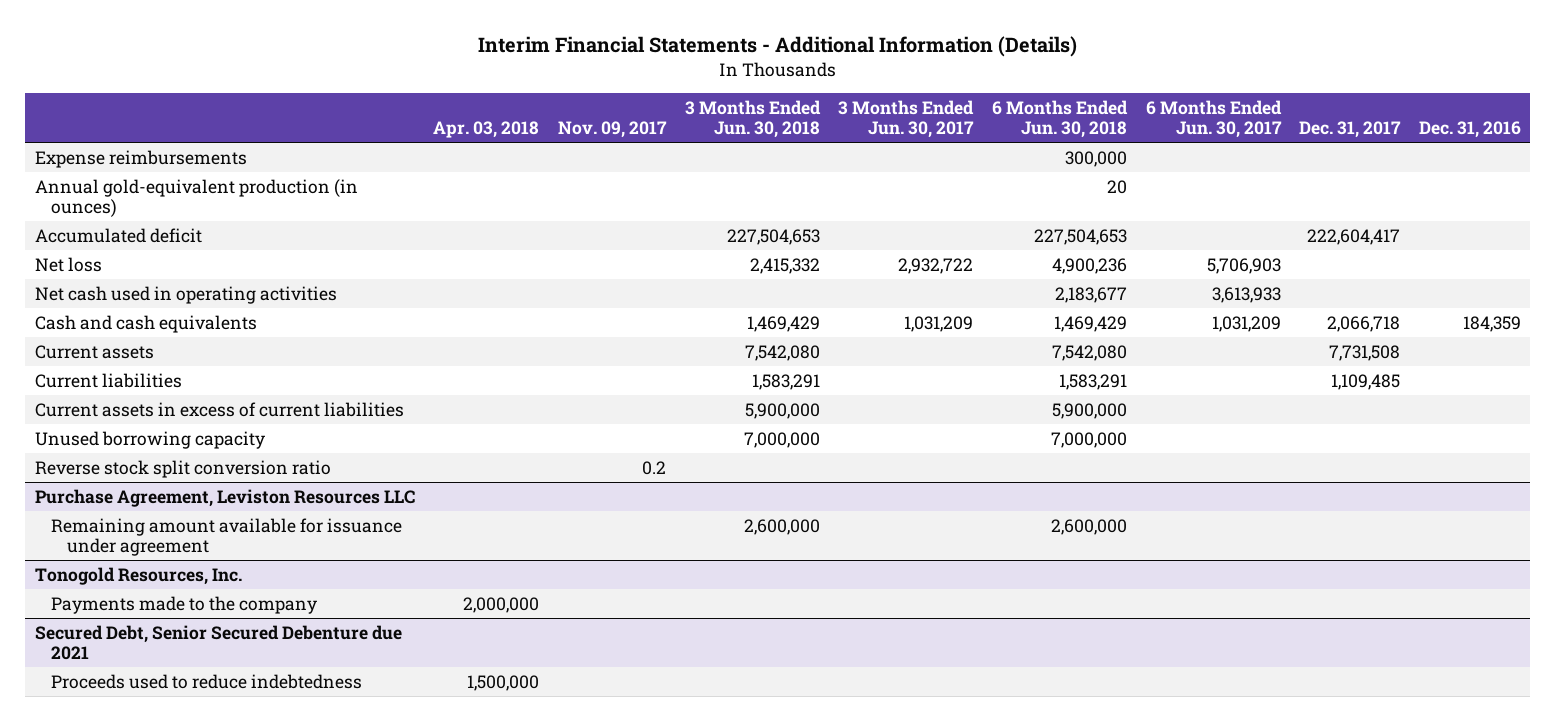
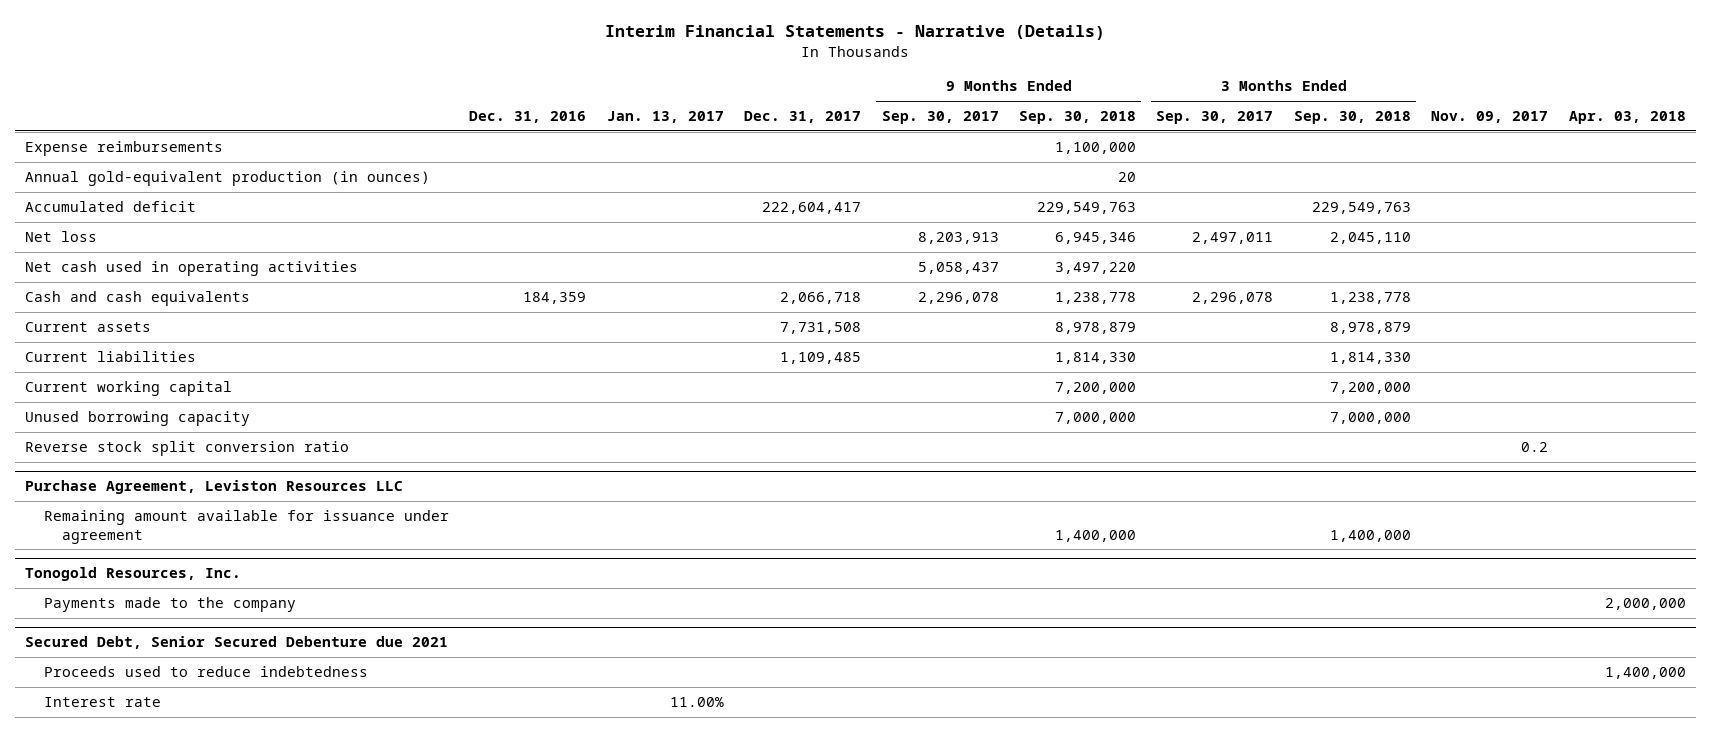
- Interim Financial Statements - Additional Information (Details)
+ Interim Financial Statements - Narrative (Details)
- | Apr. 03, 2018 | Nov. 09, 2017 | 3 Months Ended Jun. 30, 2018 | 3 Months Ended Jun. 30, 2017 | 6 Months Ended Jun. 30, 2018 | 6 Months Ended Jun. 30, 2017 | Dec. 31, 2017 | Dec. 31, 2016
+ | Dec. 31, 2016 | Jan. 13, 2017 | Dec. 31, 2017 | 9 Months Ended Sep. 30, 2017 | 9 Months Ended Sep. 30, 2018 | 3 Months Ended Sep. 30, 2017 | 3 Months Ended Sep. 30, 2018 | Nov. 09, 2017 | Apr. 03, 2018
- Current assets in excess of current liabilities | | | 5,900,000 | | 5,900,000 | | |
+ Current working capital | | | | | 7,200,000 | | 7,200,000 | |
@ Secured Debt, Senior Secured Debenture due 2021
- Proceeds used to reduce indebtedness | 1,500,000 | | | | | | |
+ Proceeds used to reduce indebtedness | | | | | | | | | 1,400,000
+ Interest rate | | 11.00% | | | | | | |

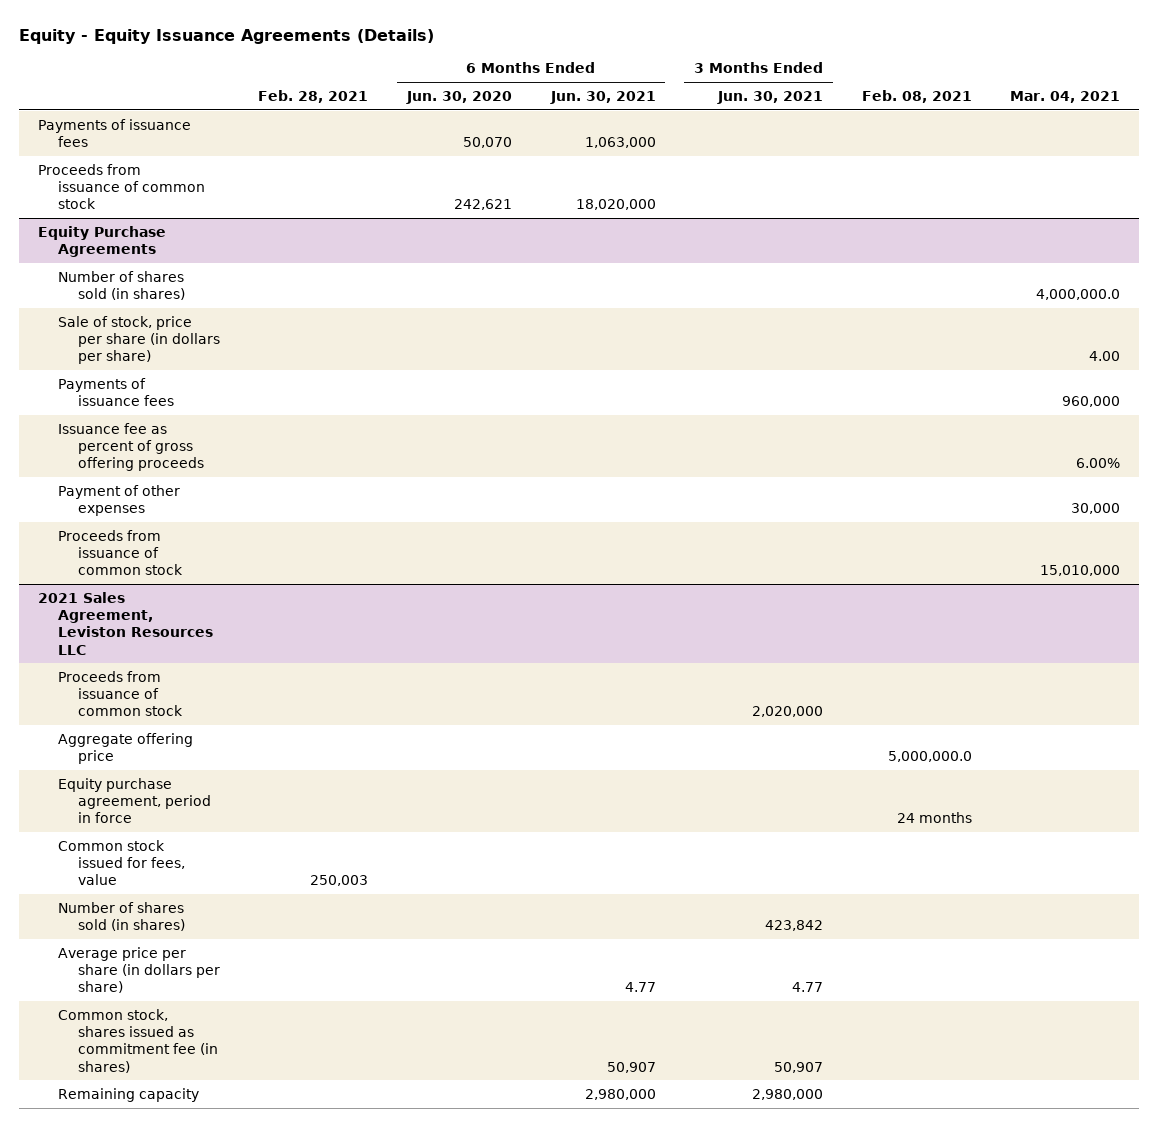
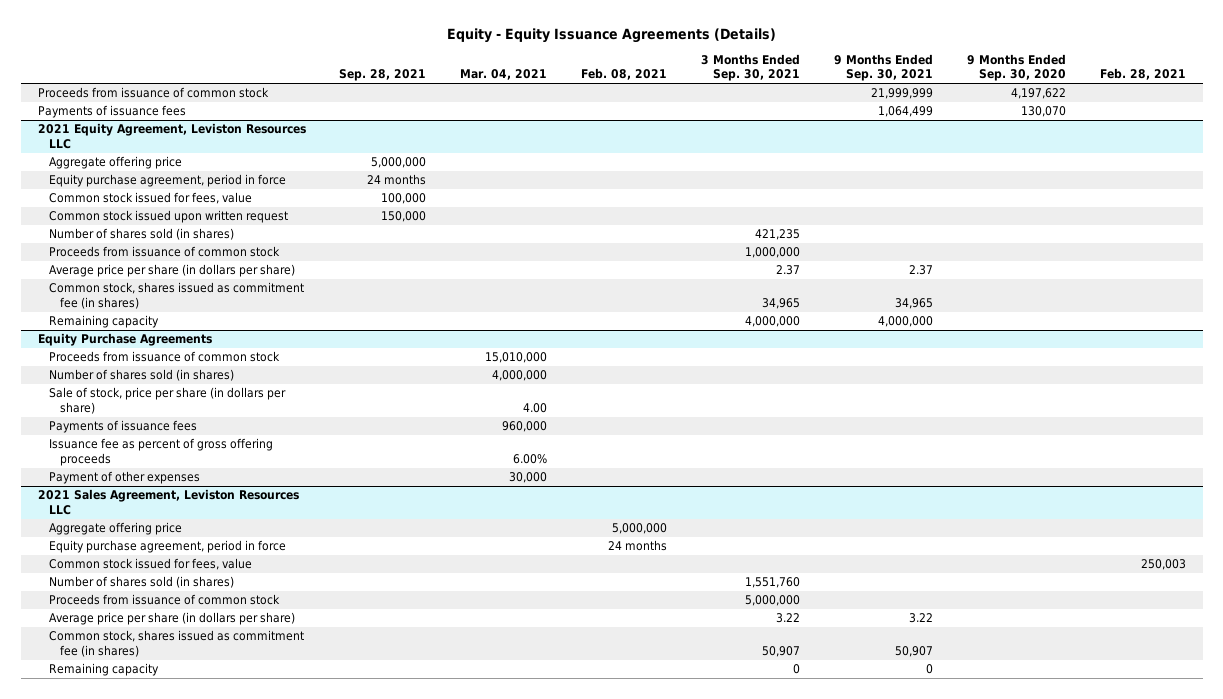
- | Feb. 28, 2021 | 6 Months Ended Jun. 30, 2020 | 6 Months Ended Jun. 30, 2021 | 3 Months Ended Jun. 30, 2021 | Feb. 08, 2021 | Mar. 04, 2021
+ | Sep. 28, 2021 | Mar. 04, 2021 | Feb. 08, 2021 | 3 Months Ended Sep. 30, 2021 | 9 Months Ended Sep. 30, 2021 | 9 Months Ended Sep. 30, 2020 | Feb. 28, 2021
moved down: Payments of issuance fees | | | | | 1,064,499 | 130,070 |
+ 2021 Equity Agreement, Leviston Resources LLC
+ Aggregate offering price | 5,000,000 | | | | | |
+ Equity purchase agreement, period in force | 24 months | | | | | |
+ Common stock issued for fees, value | 100,000 | | | | | |
+ Common stock issued upon written request | 150,000 | | | | | |
+ Number of shares sold (in shares) | | | | 421,235 | | |
+ Proceeds from issuance of common stock | | | | 1,000,000 | | |
+ Average price per share (in dollars per share) | | | | 2.37 | 2.37 | |
+ Common stock, shares issued as commitment fee (in shares) | | | | 34,965 | 34,965 | |
+ Remaining capacity | | | | 4,000,000 | 4,000,000 | |
@ Equity Purchase Agreements
- Number of shares sold (in shares) | | | | | | 4,000,000.0
moved up: Proceeds from issuance of common stock | | 15,010,000 | | | | |
+ Number of shares sold (in shares) | | 4,000,000 | | | | |
@ 2021 Sales Agreement, Leviston Resources LLC
- Aggregate offering price | | | | | 5,000,000.0 |
+ Aggregate offering price | | | 5,000,000 | | | |
moved down: Proceeds from issuance of common stock | | | | 5,000,000 | | |

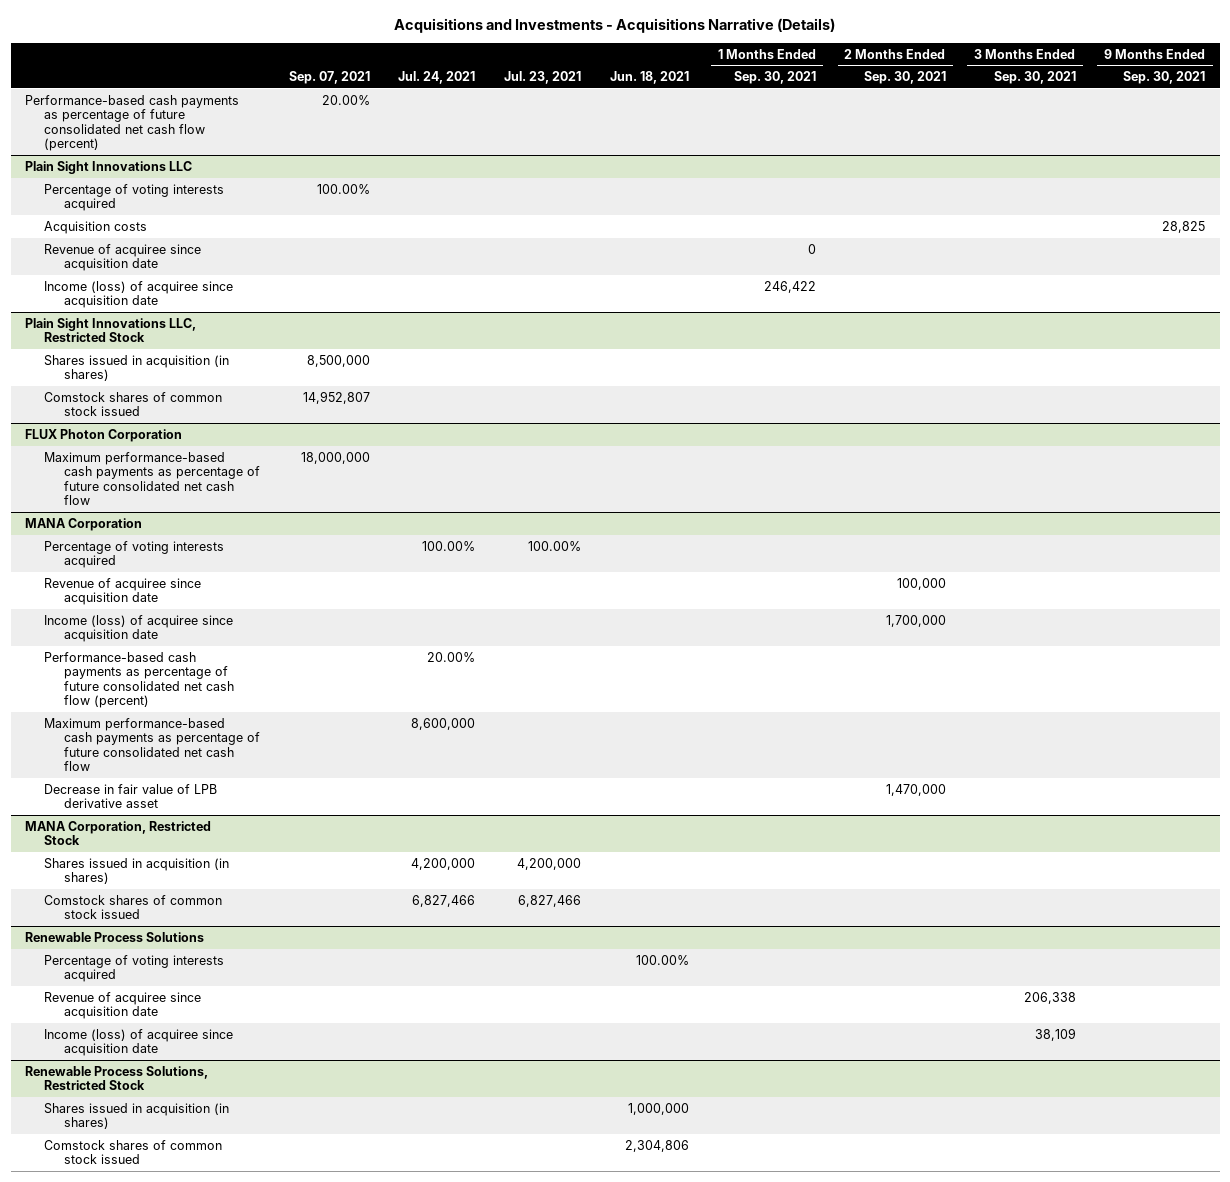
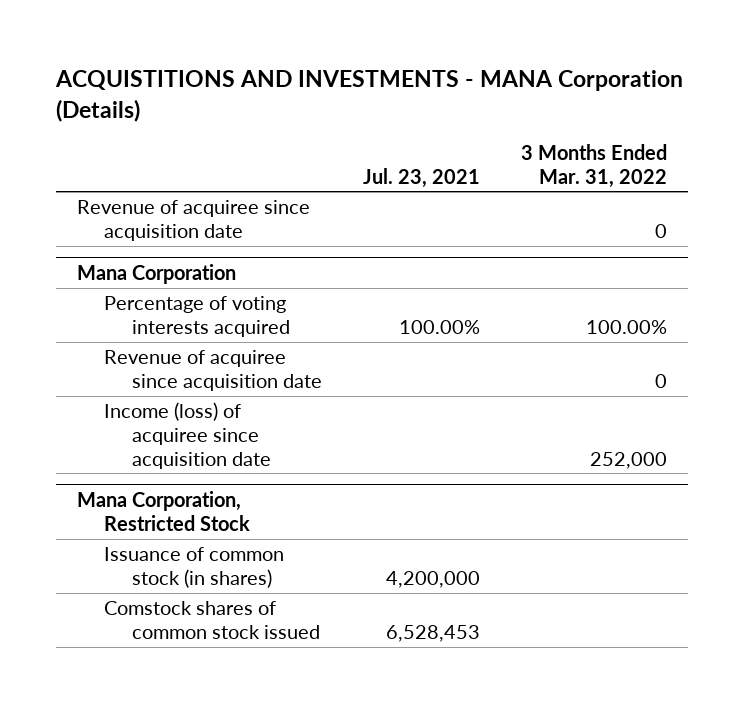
- Acquisitions and Investments - Acquisitions Narrative (Details)
+ ACQUISTITIONS AND INVESTMENTS - MANA Corporation (Details)
- | Sep. 07, 2021 | Jul. 24, 2021 | Jul. 23, 2021 | Jun. 18, 2021 | 1 Months Ended Sep. 30, 2021 | 2 Months Ended Sep. 30, 2021 | 3 Months Ended Sep. 30, 2021 | 9 Months Ended Sep. 30, 2021
+ | Jul. 23, 2021 | 3 Months Ended Mar. 31, 2022
- Performance-based cash payments as percentage of future consolidated net cash flow (percent) | 20.00% | | | | | | |
- Plain Sight Innovations LLC
- Percentage of voting interests acquired | 100.00% | | | | | | |
- Acquisition costs | | | | | | | | 28,825
- Revenue of acquiree since acquisition date | | | | | 0 | | |
- Income (loss) of acquiree since acquisition date | | | | | 246,422 | | |
- Plain Sight Innovations LLC, Restricted Stock
- Shares issued in acquisition (in shares) | 8,500,000 | | | | | | |
- Comstock shares of common stock issued | 14,952,807 | | | | | | |
- FLUX Photon Corporation
- Maximum performance-based cash payments as percentage of future consolidated net cash flow | 18,000,000 | | | | | | |
- MANA Corporation
+ Revenue of acquiree since acquisition date | | 0
+ Mana Corporation
- Performance-based cash payments as percentage of future consolidated net cash flow (percent) | | 20.00% | | | | | |
- Maximum performance-based cash payments as percentage of future consolidated net cash flow | | 8,600,000 | | | | | |
- Decrease in fair value of LPB derivative asset | | | | | | 1,470,000 | |
- MANA Corporation, Restricted Stock
- Shares issued in acquisition (in shares) | | 4,200,000 | 4,200,000 | | | | |
- Comstock shares of common stock issued | | 6,827,466 | 6,827,466 | | | | |
- Renewable Process Solutions
- Percentage of voting interests acquired | | | | 100.00% | | | |
- Revenue of acquiree since acquisition date | | | | | | | 206,338 |
- Income (loss) of acquiree since acquisition date | | | | | | | 38,109 |
- Renewable Process Solutions, Restricted Stock
- Shares issued in acquisition (in shares) | | | | 1,000,000 | | | |
- Comstock shares of common stock issued | | | | 2,304,806 | | | |
+ Mana Corporation, Restricted Stock
+ Issuance of common stock (in shares) | 4,200,000 |
+ Comstock shares of common stock issued | 6,528,453 |

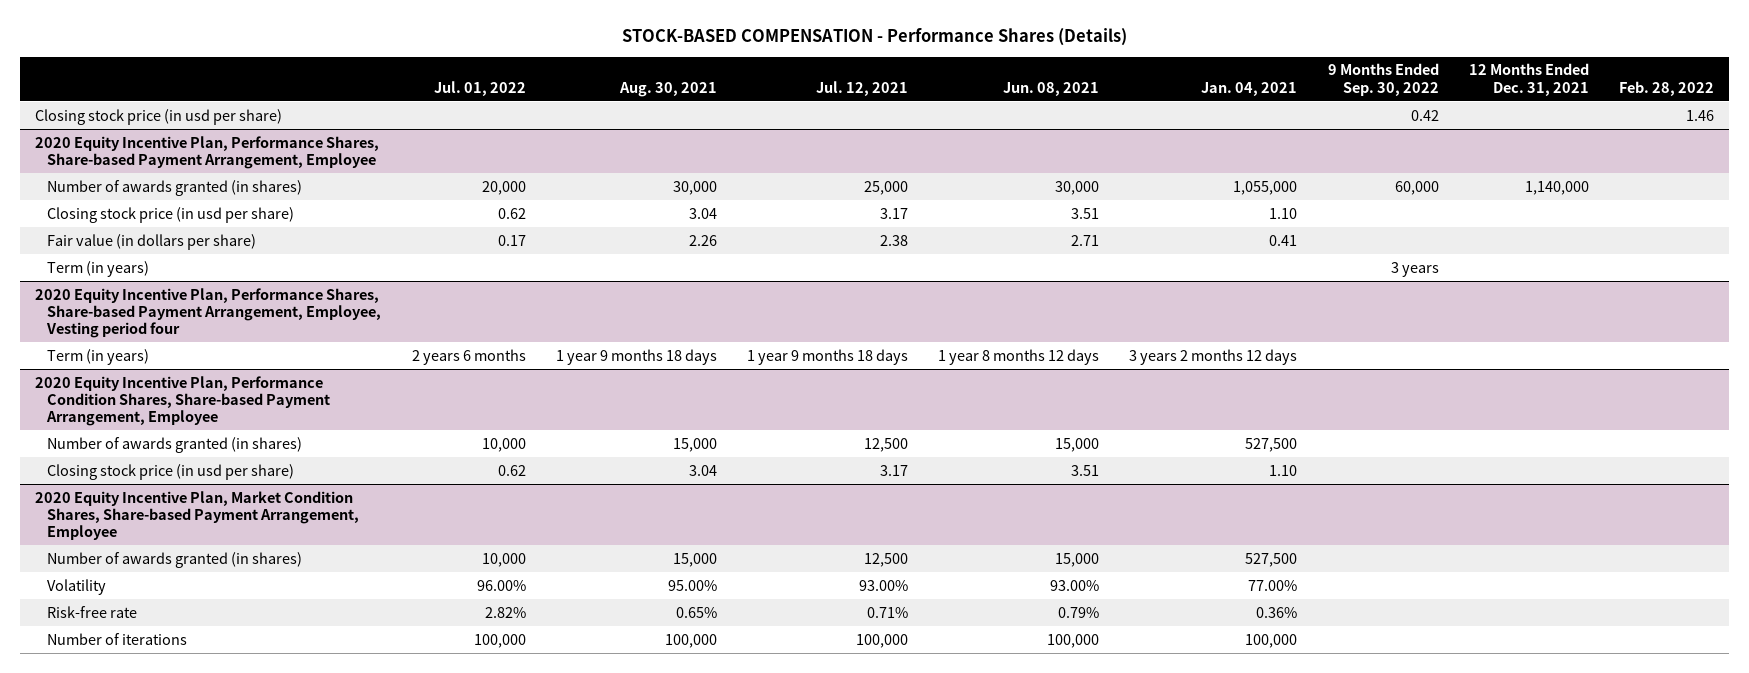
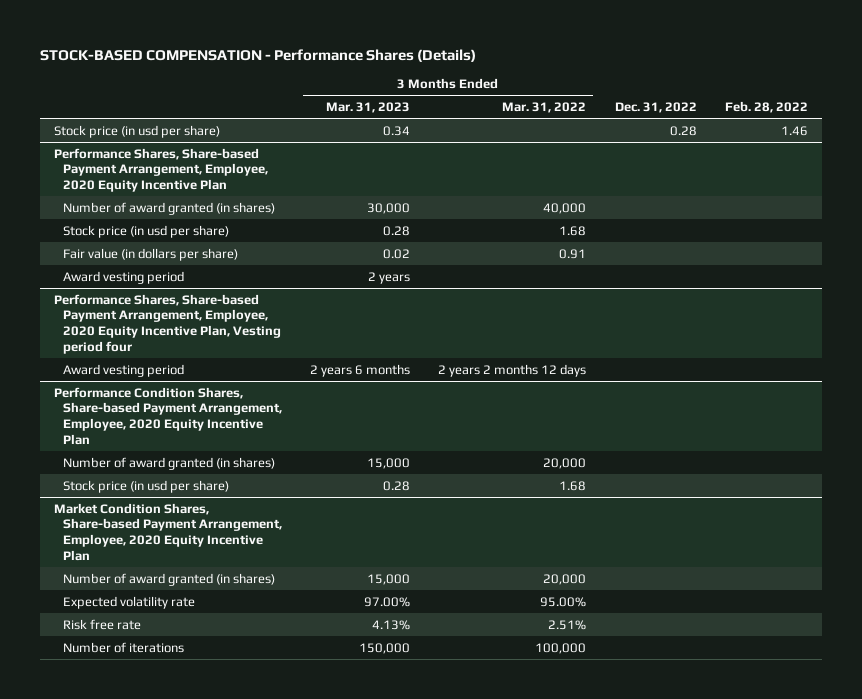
- | Jul. 01, 2022 | Aug. 30, 2021 | Jul. 12, 2021 | Jun. 08, 2021 | Jan. 04, 2021 | 9 Months Ended Sep. 30, 2022 | 12 Months Ended Dec. 31, 2021 | Feb. 28, 2022
+ | 3 Months Ended Mar. 31, 2023 | 3 Months Ended Mar. 31, 2022 | Dec. 31, 2022 | Feb. 28, 2022
- Closing stock price (in usd per share) | | | | | | 0.42 | | 1.46
- 2020 Equity Incentive Plan, Performance Shares, Share-based Payment Arrangement, Employee
- Number of awards granted (in shares) | 20,000 | 30,000 | 25,000 | 30,000 | 1,055,000 | 60,000 | 1,140,000 |
- Closing stock price (in usd per share) | 0.62 | 3.04 | 3.17 | 3.51 | 1.10 | | |
+ Stock price (in usd per share) | 0.34 | | 0.28 | 1.46
+ Performance Shares, Share-based Payment Arrangement, Employee, 2020 Equity Incentive Plan
+ Number of award granted (in shares) | 30,000 | 40,000 | |
+ Stock price (in usd per share) | 0.28 | 1.68 | |
- Term (in years) | | | | | | 3 years | |
- 2020 Equity Incentive Plan, Performance Shares, Share-based Payment Arrangement, Employee, Vesting period four
- Term (in years) | 2 years 6 months | 1 year 9 months 18 days | 1 year 9 months 18 days | 1 year 8 months 12 days | 3 years 2 months 12 days | | |
- 2020 Equity Incentive Plan, Performance Condition Shares, Share-based Payment Arrangement, Employee
- Number of awards granted (in shares) | 10,000 | 15,000 | 12,500 | 15,000 | 527,500 | | |
- Closing stock price (in usd per share) | 0.62 | 3.04 | 3.17 | 3.51 | 1.10 | | |
- 2020 Equity Incentive Plan, Market Condition Shares, Share-based Payment Arrangement, Employee
- Number of awards granted (in shares) | 10,000 | 15,000 | 12,500 | 15,000 | 527,500 | | |
- Volatility | 96.00% | 95.00% | 93.00% | 93.00% | 77.00% | | |
- Risk-free rate | 2.82% | 0.65% | 0.71% | 0.79% | 0.36% | | |
+ Award vesting period | 2 years | | |
+ Performance Shares, Share-based Payment Arrangement, Employee, 2020 Equity Incentive Plan, Vesting period four
+ Award vesting period | 2 years 6 months | 2 years 2 months 12 days | |
+ Performance Condition Shares, Share-based Payment Arrangement, Employee, 2020 Equity Incentive Plan
+ Number of award granted (in shares) | 15,000 | 20,000 | |
+ Stock price (in usd per share) | 0.28 | 1.68 | |
+ Market Condition Shares, Share-based Payment Arrangement, Employee, 2020 Equity Incentive Plan
+ Number of award granted (in shares) | 15,000 | 20,000 | |
+ Expected volatility rate | 97.00% | 95.00% | |
+ Risk free rate | 4.13% | 2.51% | |

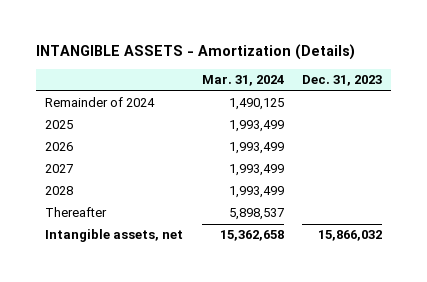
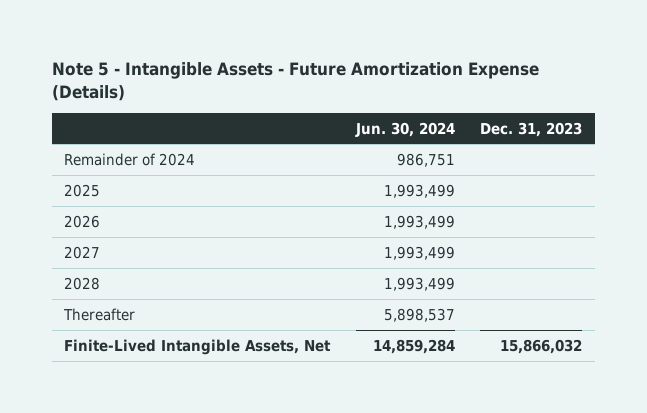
- INTANGIBLE ASSETS - Amortization (Details)
+ Note 5 - Intangible Assets - Future Amortization Expense (Details)
- | Mar. 31, 2024 | Dec. 31, 2023
+ | Jun. 30, 2024 | Dec. 31, 2023
- Intangible assets, net | 15,362,658 | 15,866,032
+ Finite-Lived Intangible Assets, Net | 14,859,284 | 15,866,032

